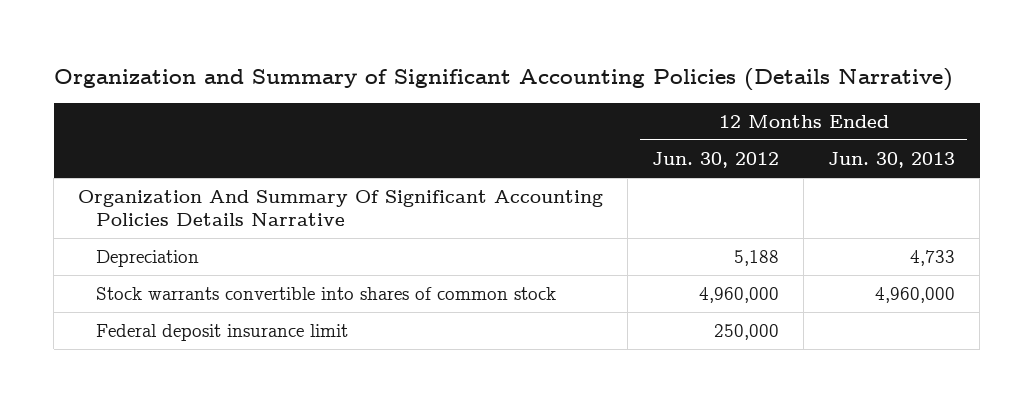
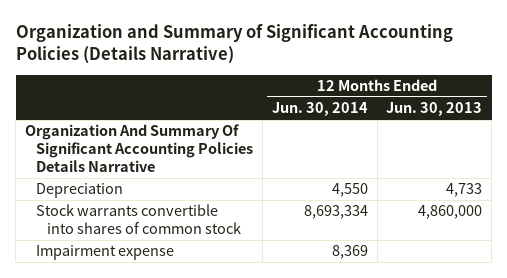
- | 12 Months Ended Jun. 30, 2012 | 12 Months Ended Jun. 30, 2013
+ | 12 Months Ended Jun. 30, 2014 | 12 Months Ended Jun. 30, 2013
- Stock warrants convertible into shares of common stock | 4,960,000 | 4,960,000
- Federal deposit insurance limit | 250,000 |
+ Stock warrants convertible into shares of common stock | 8,693,334 | 4,860,000
+ Impairment expense | 8,369 |

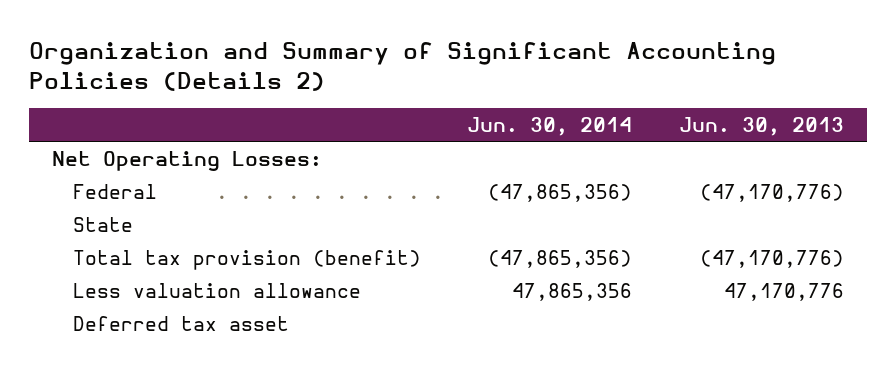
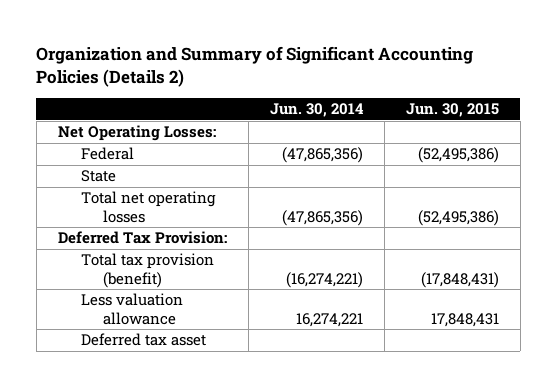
- | Jun. 30, 2014 | Jun. 30, 2013
+ | Jun. 30, 2014 | Jun. 30, 2015
- Total tax provision (benefit) | (47,865,356) | (47,170,776)
- Less valuation allowance | 47,865,356 | 47,170,776
+ Total net operating losses | (47,865,356) | (52,495,386)
+ Deferred Tax Provision:
+ Total tax provision (benefit) | (16,274,221) | (17,848,431)
+ Less valuation allowance | 16,274,221 | 17,848,431

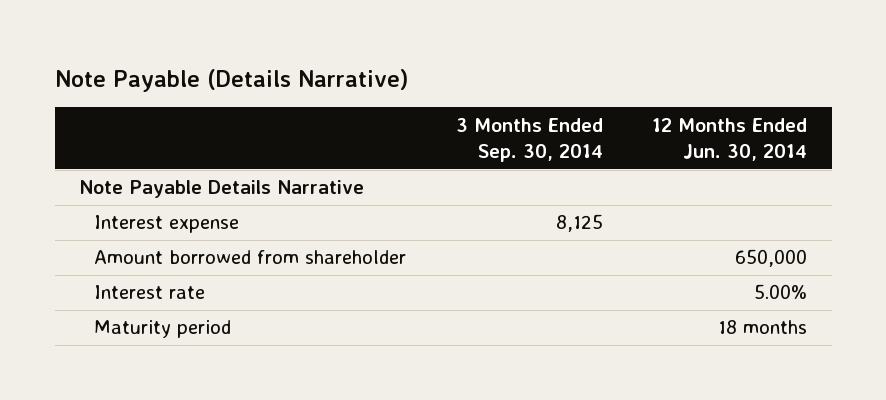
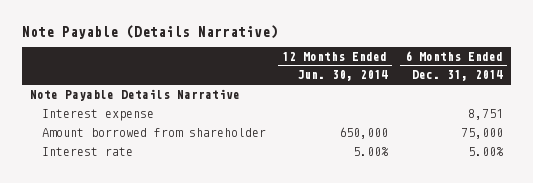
- | 3 Months Ended Sep. 30, 2014 | 12 Months Ended Jun. 30, 2014
+ | 12 Months Ended Jun. 30, 2014 | 6 Months Ended Dec. 31, 2014
- Maturity period | | 18 months

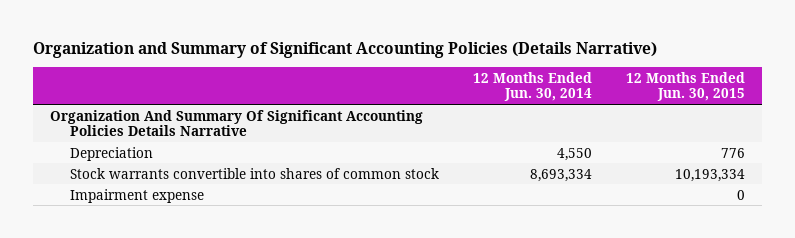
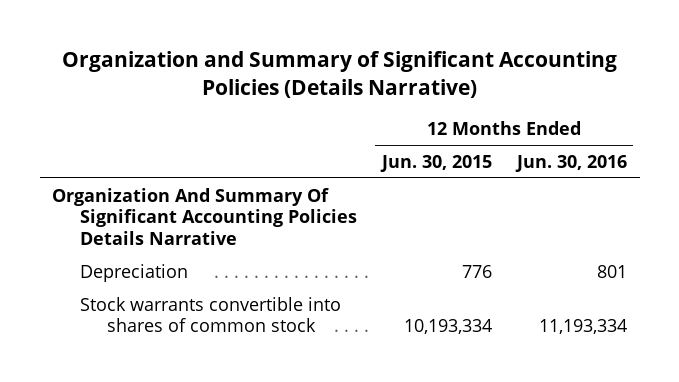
- | 12 Months Ended Jun. 30, 2014 | 12 Months Ended Jun. 30, 2015
+ | 12 Months Ended Jun. 30, 2015 | 12 Months Ended Jun. 30, 2016
- Impairment expense | | 0

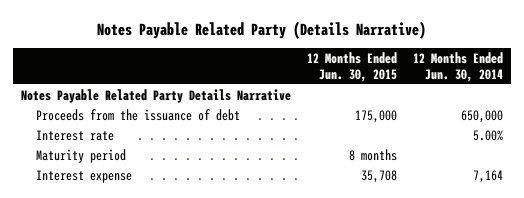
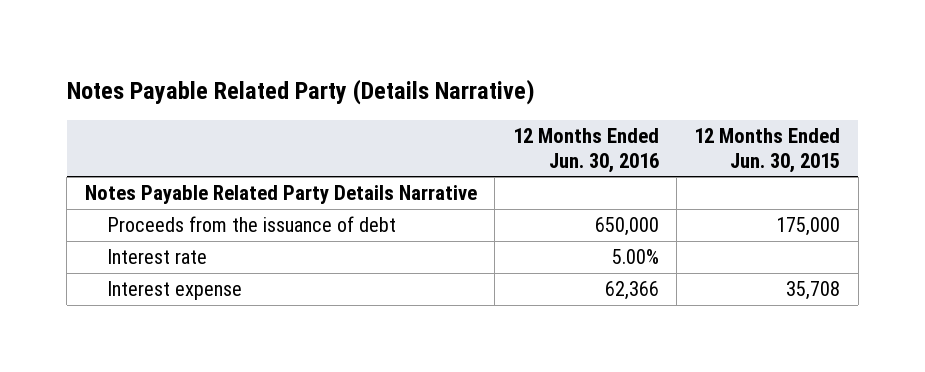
- | 12 Months Ended Jun. 30, 2015 | 12 Months Ended Jun. 30, 2014
+ | 12 Months Ended Jun. 30, 2016 | 12 Months Ended Jun. 30, 2015
- Maturity period | 8 months |

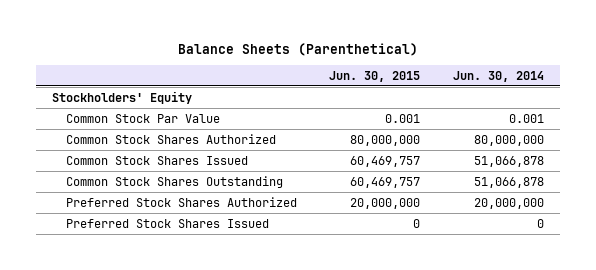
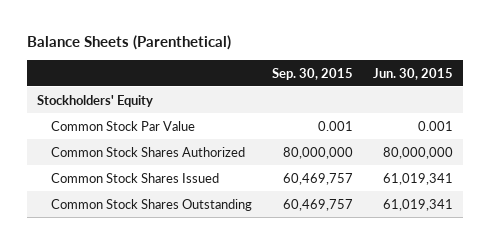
- | Jun. 30, 2015 | Jun. 30, 2014
+ | Sep. 30, 2015 | Jun. 30, 2015
- Common Stock Shares Issued | 60,469,757 | 51,066,878
- Common Stock Shares Outstanding | 60,469,757 | 51,066,878
- Preferred Stock Shares Authorized | 20,000,000 | 20,000,000
- Preferred Stock Shares Issued | 0 | 0
+ Common Stock Shares Issued | 60,469,757 | 61,019,341
+ Common Stock Shares Outstanding | 60,469,757 | 61,019,341

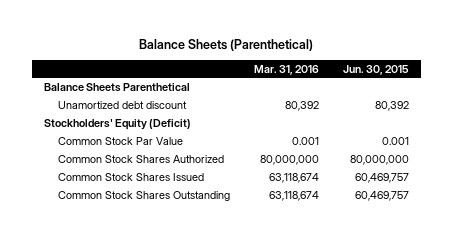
- | Sep. 30, 2015 | Jun. 30, 2015
+ | Mar. 31, 2016 | Jun. 30, 2015
- Stockholders' Equity
+ Balance Sheets Parenthetical
+ Unamortized debt discount | 80,392 | 80,392
+ Stockholders' Equity (Deficit)
- Common Stock Shares Issued | 60,469,757 | 61,019,341
- Common Stock Shares Outstanding | 60,469,757 | 61,019,341
+ Common Stock Shares Issued | 63,118,674 | 60,469,757
+ Common Stock Shares Outstanding | 63,118,674 | 60,469,757

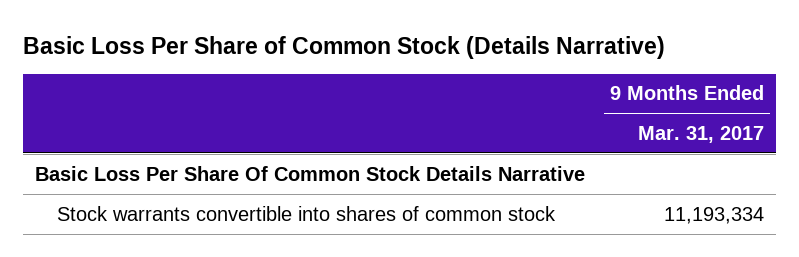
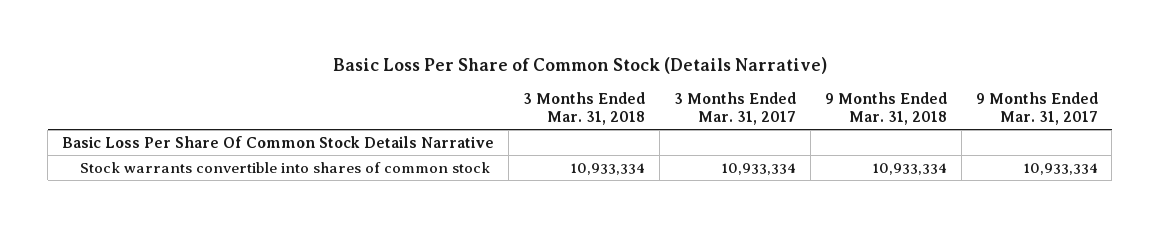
- | 9 Months Ended Mar. 31, 2017
+ | 3 Months Ended Mar. 31, 2018 | 3 Months Ended Mar. 31, 2017 | 9 Months Ended Mar. 31, 2018 | 9 Months Ended Mar. 31, 2017
- Stock warrants convertible into shares of common stock | 11,193,334
+ Stock warrants convertible into shares of common stock | 10,933,334 | 10,933,334 | 10,933,334 | 10,933,334

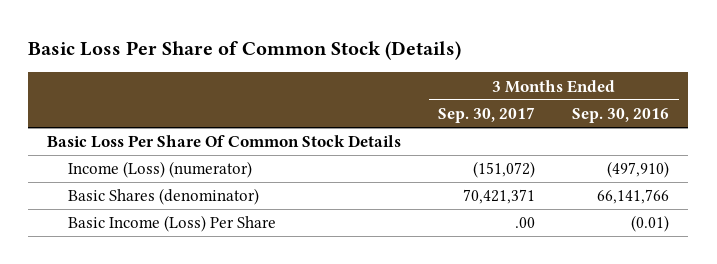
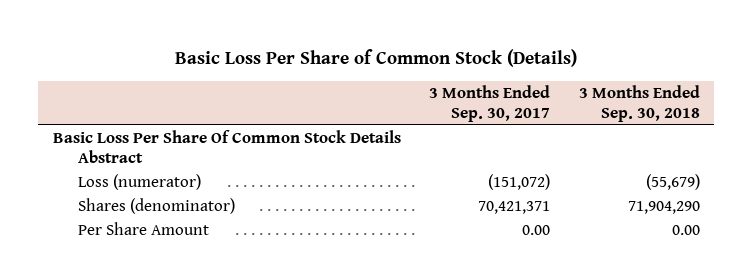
- | 3 Months Ended Sep. 30, 2017 | 3 Months Ended Sep. 30, 2016
+ | 3 Months Ended Sep. 30, 2017 | 3 Months Ended Sep. 30, 2018
- Basic Loss Per Share Of Common Stock Details
- Income (Loss) (numerator) | (151,072) | (497,910)
- Basic Shares (denominator) | 70,421,371 | 66,141,766
- Basic Income (Loss) Per Share | .00 | (0.01)
+ Basic Loss Per Share Of Common Stock Details Abstract
+ Loss (numerator) | (151,072) | (55,679)
+ Shares (denominator) | 70,421,371 | 71,904,290
+ Per Share Amount | 0.00 | 0.00

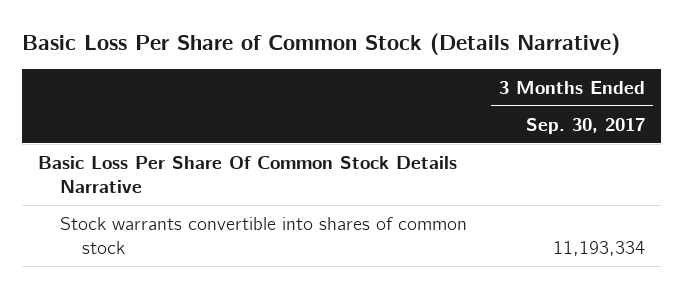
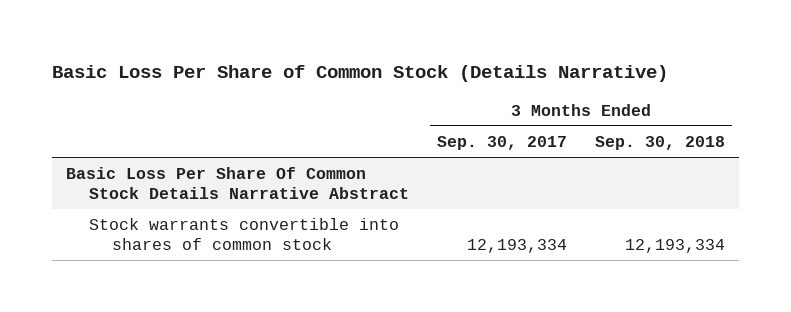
- | 3 Months Ended Sep. 30, 2017
+ | 3 Months Ended Sep. 30, 2017 | 3 Months Ended Sep. 30, 2018
- Basic Loss Per Share Of Common Stock Details Narrative
- Stock warrants convertible into shares of common stock | 11,193,334
+ Basic Loss Per Share Of Common Stock Details Narrative Abstract
+ Stock warrants convertible into shares of common stock | 12,193,334 | 12,193,334

